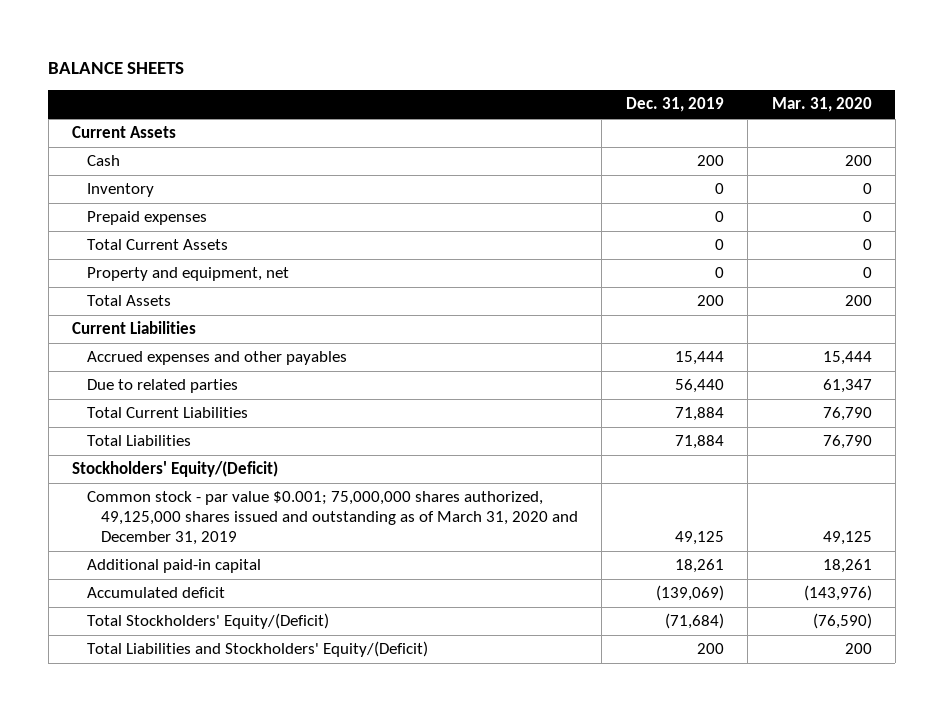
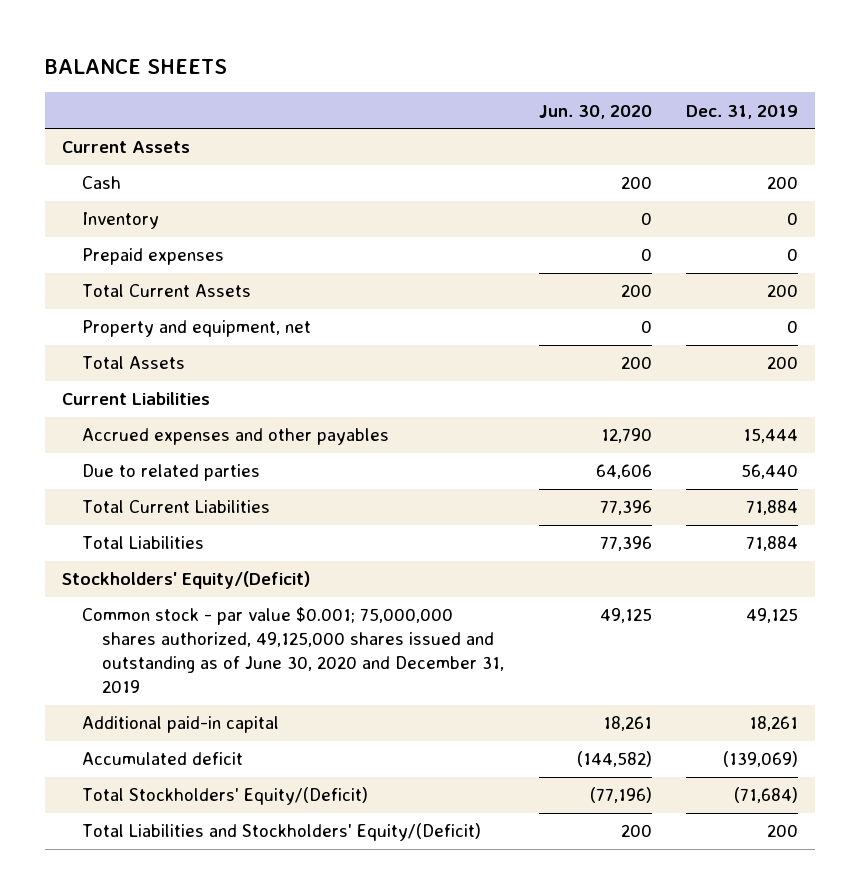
- | Dec. 31, 2019 | Mar. 31, 2020
+ | Jun. 30, 2020 | Dec. 31, 2019
- Total Current Assets | 0 | 0
+ Total Current Assets | 200 | 200
- Common stock - par value $0.001; 75,000,000 shares authorized, 49,125,000 shares issued and outstanding as of March 31, 2020 and December 31, 2019 | 49,125 | 49,125
+ Common stock - par value $0.001; 75,000,000 shares authorized, 49,125,000 shares issued and outstanding as of June 30, 2020 and December 31, 2019 | 49,125 | 49,125

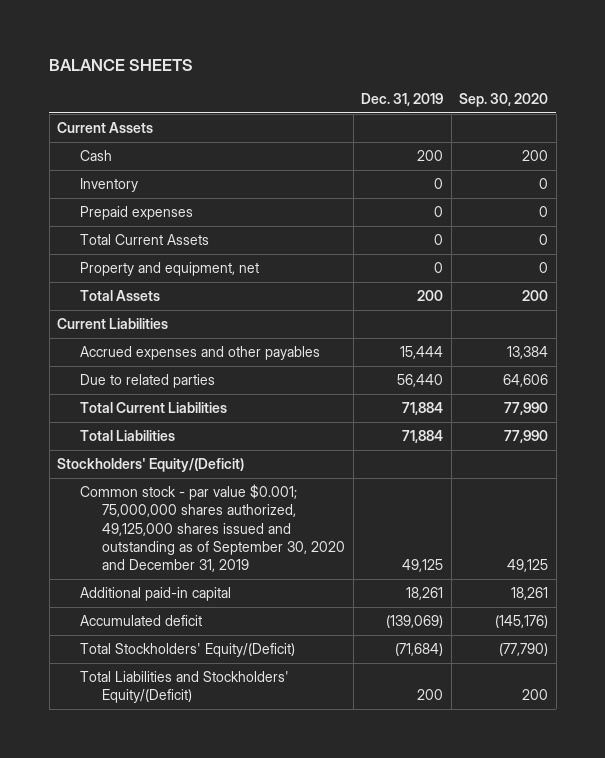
- | Jun. 30, 2020 | Dec. 31, 2019
+ | Dec. 31, 2019 | Sep. 30, 2020
- Total Current Assets | 200 | 200
+ Total Current Assets | 0 | 0
- Common stock - par value $0.001; 75,000,000 shares authorized, 49,125,000 shares issued and outstanding as of June 30, 2020 and December 31, 2019 | 49,125 | 49,125
+ Common stock - par value $0.001; 75,000,000 shares authorized, 49,125,000 shares issued and outstanding as of September 30, 2020 and December 31, 2019 | 49,125 | 49,125

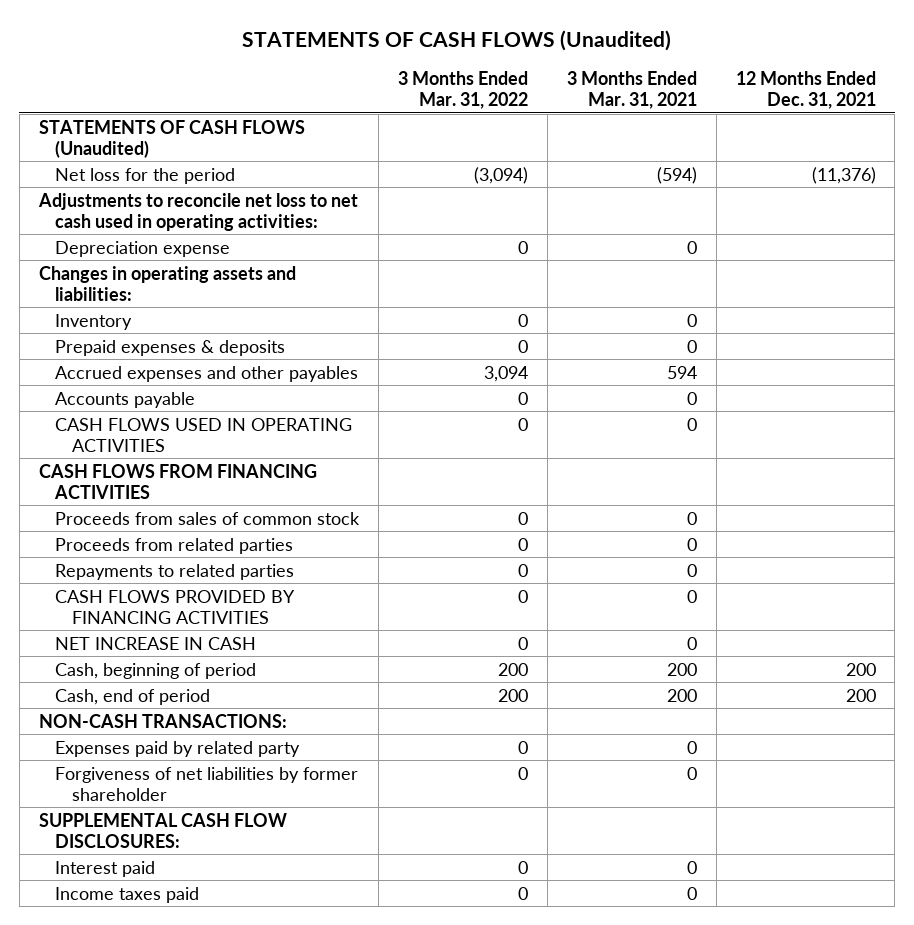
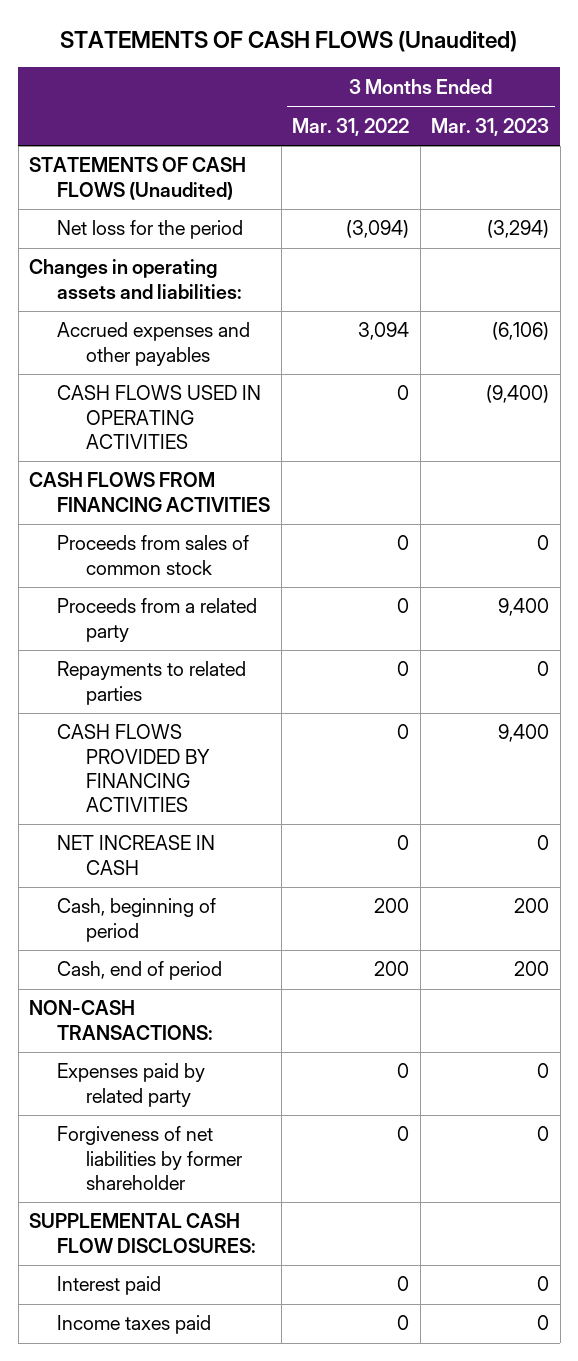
- | 3 Months Ended Mar. 31, 2022 | 3 Months Ended Mar. 31, 2021 | 12 Months Ended Dec. 31, 2021
+ | 3 Months Ended Mar. 31, 2022 | 3 Months Ended Mar. 31, 2023
- Adjustments to reconcile net loss to net cash used in operating activities:
- Depreciation expense | 0 | 0 |
- Inventory | 0 | 0 |
- Prepaid expenses & deposits | 0 | 0 |
- Accounts payable | 0 | 0 |
- Proceeds from related parties | 0 | 0 |
+ Proceeds from a related party | 0 | 9,400

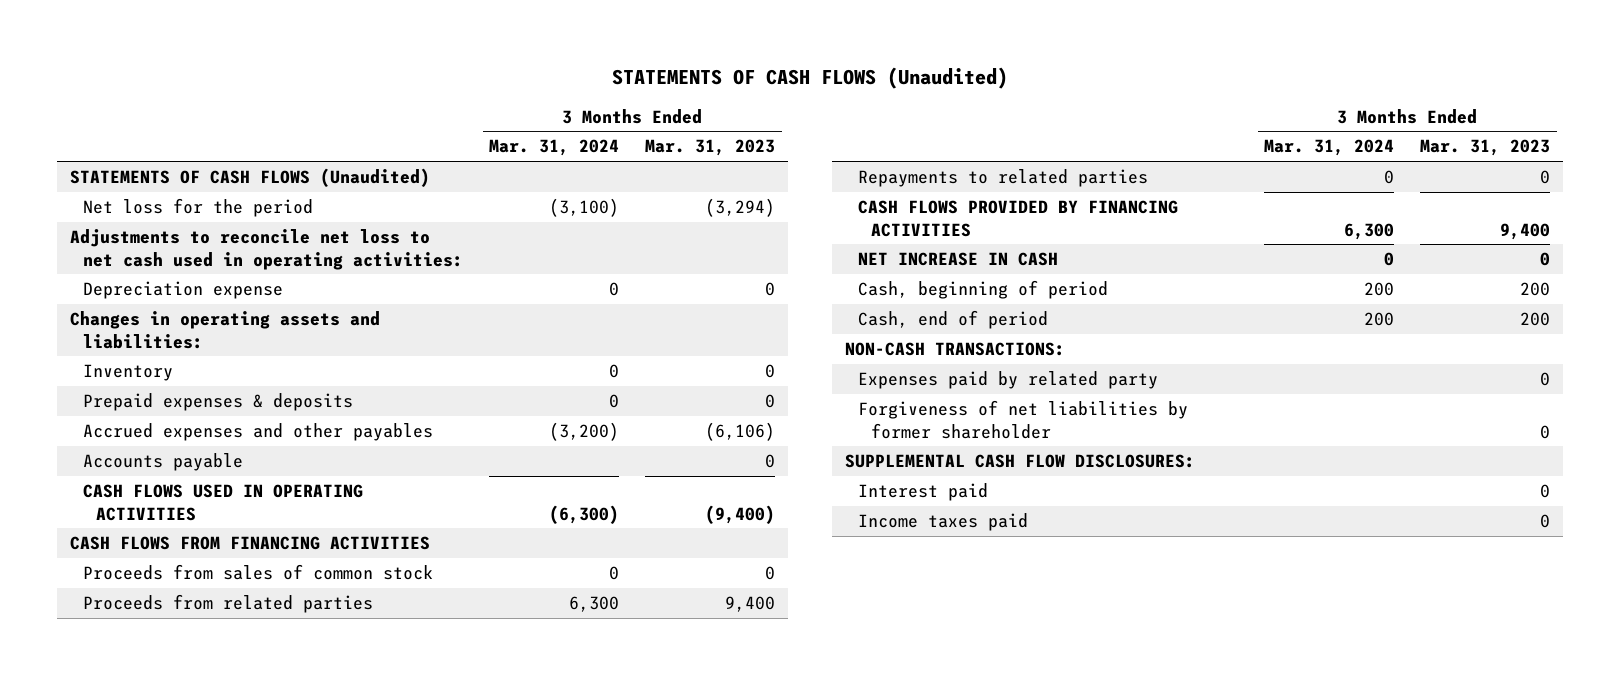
- | 3 Months Ended Mar. 31, 2022 | 3 Months Ended Mar. 31, 2023
+ | 3 Months Ended Mar. 31, 2024 | 3 Months Ended Mar. 31, 2023
+ Adjustments to reconcile net loss to net cash used in operating activities:
+ Depreciation expense | 0 | 0
+ Inventory | 0 | 0
+ Prepaid expenses & deposits | 0 | 0
+ Accounts payable | | 0
- Proceeds from a related party | 0 | 9,400
+ Proceeds from related parties | 6,300 | 9,400

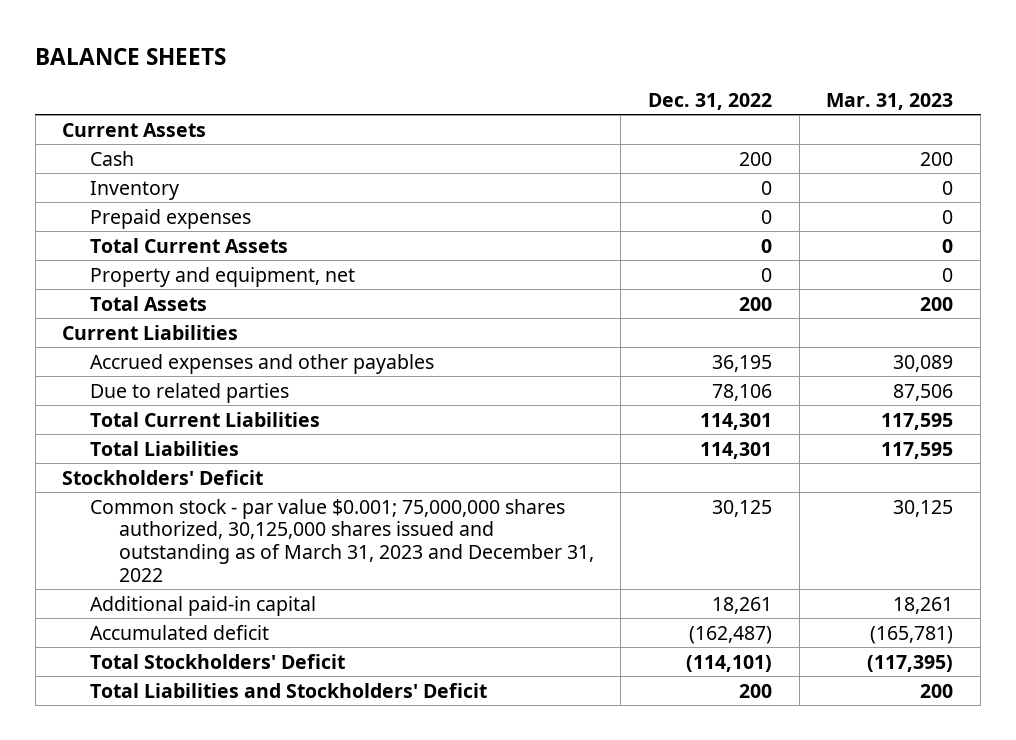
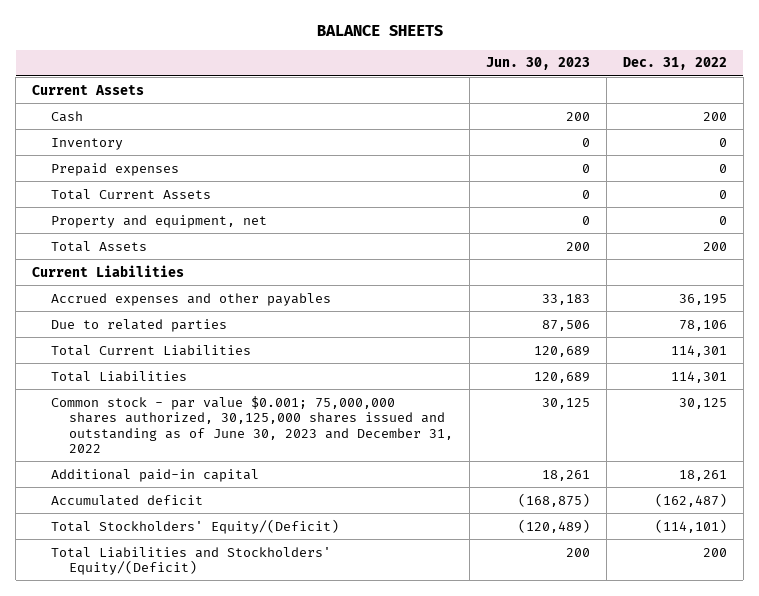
- | Dec. 31, 2022 | Mar. 31, 2023
+ | Jun. 30, 2023 | Dec. 31, 2022
- Stockholders' Deficit
- Common stock - par value $0.001; 75,000,000 shares authorized, 30,125,000 shares issued and outstanding as of March 31, 2023 and December 31, 2022 | 30,125 | 30,125
+ Common stock - par value $0.001; 75,000,000 shares authorized, 30,125,000 shares issued and outstanding as of June 30, 2023 and December 31, 2022 | 30,125 | 30,125
- Total Stockholders' Deficit | (114,101) | (117,395)
- Total Liabilities and Stockholders' Deficit | 200 | 200
+ Total Stockholders' Equity/(Deficit) | (120,489) | (114,101)
+ Total Liabilities and Stockholders' Equity/(Deficit) | 200 | 200

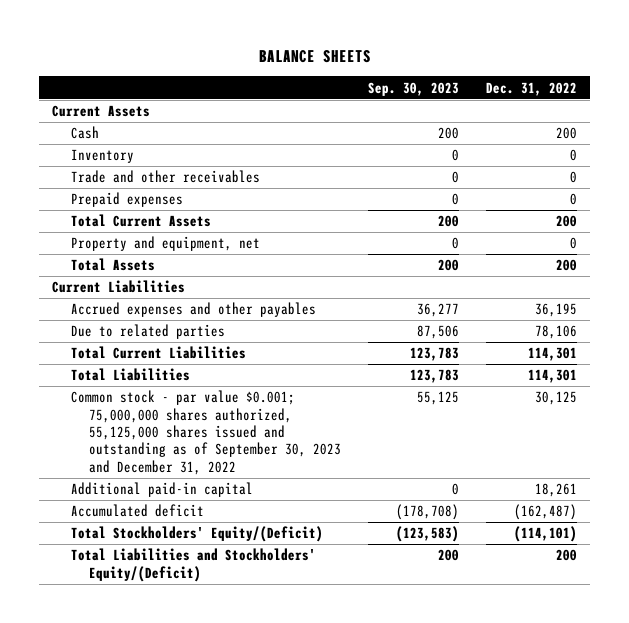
- | Jun. 30, 2023 | Dec. 31, 2022
+ | Sep. 30, 2023 | Dec. 31, 2022
+ Trade and other receivables | 0 | 0
- Total Current Assets | 0 | 0
+ Total Current Assets | 200 | 200
- Common stock - par value $0.001; 75,000,000 shares authorized, 30,125,000 shares issued and outstanding as of June 30, 2023 and December 31, 2022 | 30,125 | 30,125
+ Common stock - par value $0.001; 75,000,000 shares authorized, 55,125,000 shares issued and outstanding as of September 30, 2023 and December 31, 2022 | 55,125 | 30,125

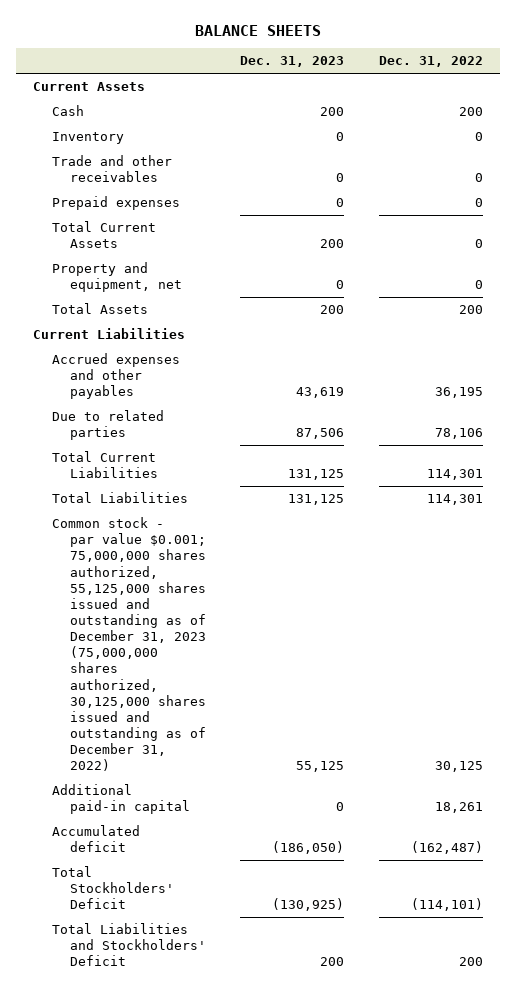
- | Sep. 30, 2023 | Dec. 31, 2022
+ | Dec. 31, 2023 | Dec. 31, 2022
- Total Current Assets | 200 | 200
+ Total Current Assets | 200 | 0
- Common stock - par value $0.001; 75,000,000 shares authorized, 55,125,000 shares issued and outstanding as of September 30, 2023 and December 31, 2022 | 55,125 | 30,125
+ Common stock - par value $0.001; 75,000,000 shares authorized, 55,125,000 shares issued and outstanding as of December 31, 2023 (75,000,000 shares authorized, 30,125,000 shares issued and outstanding as of December 31, 2022) | 55,125 | 30,125
- Total Stockholders' Equity/(Deficit) | (123,583) | (114,101)
- Total Liabilities and Stockholders' Equity/(Deficit) | 200 | 200
+ Total Stockholders' Deficit | (130,925) | (114,101)
+ Total Liabilities and Stockholders' Deficit | 200 | 200

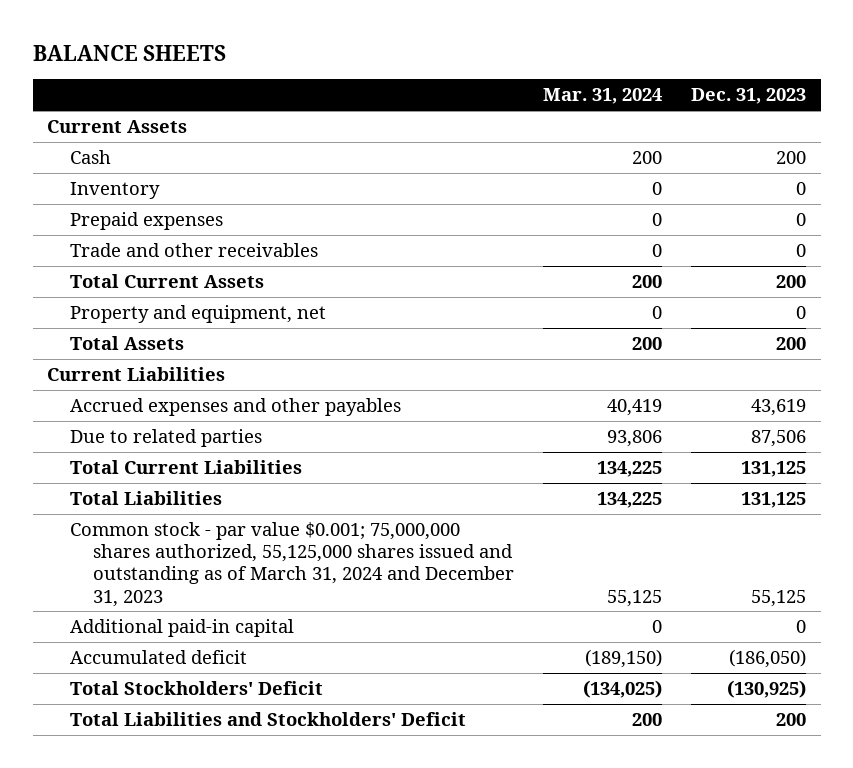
- | Dec. 31, 2023 | Dec. 31, 2022
+ | Mar. 31, 2024 | Dec. 31, 2023
moved down: Trade and other receivables | 0 | 0
- Common stock - par value $0.001; 75,000,000 shares authorized, 55,125,000 shares issued and outstanding as of December 31, 2023 (75,000,000 shares authorized, 30,125,000 shares issued and outstanding as of December 31, 2022) | 55,125 | 30,125
+ Common stock - par value $0.001; 75,000,000 shares authorized, 55,125,000 shares issued and outstanding as of March 31, 2024 and December 31, 2023 | 55,125 | 55,125

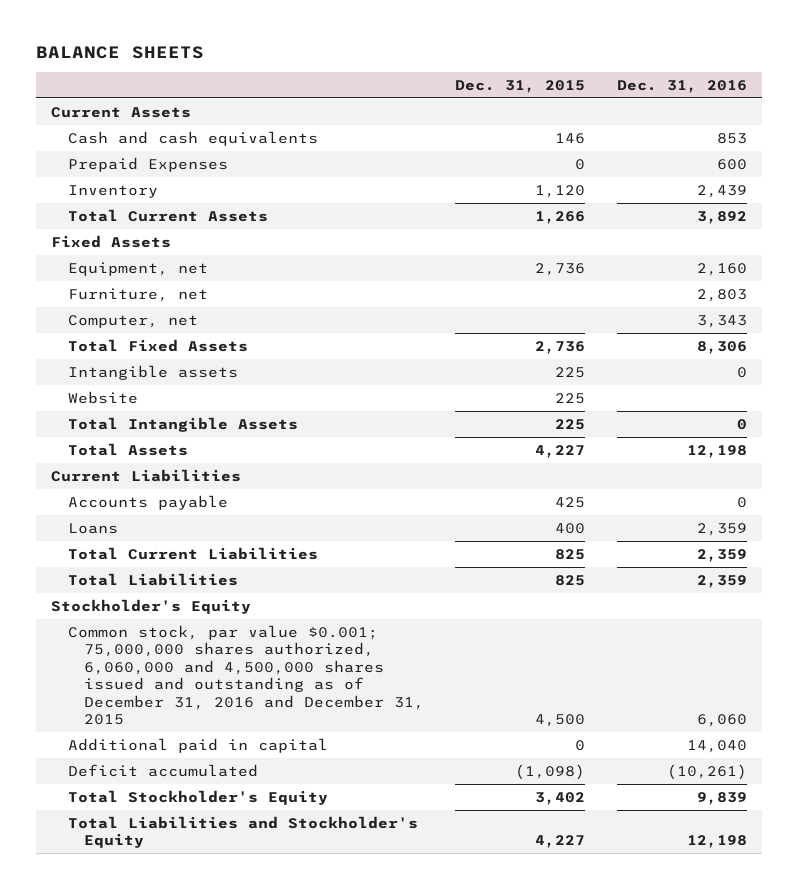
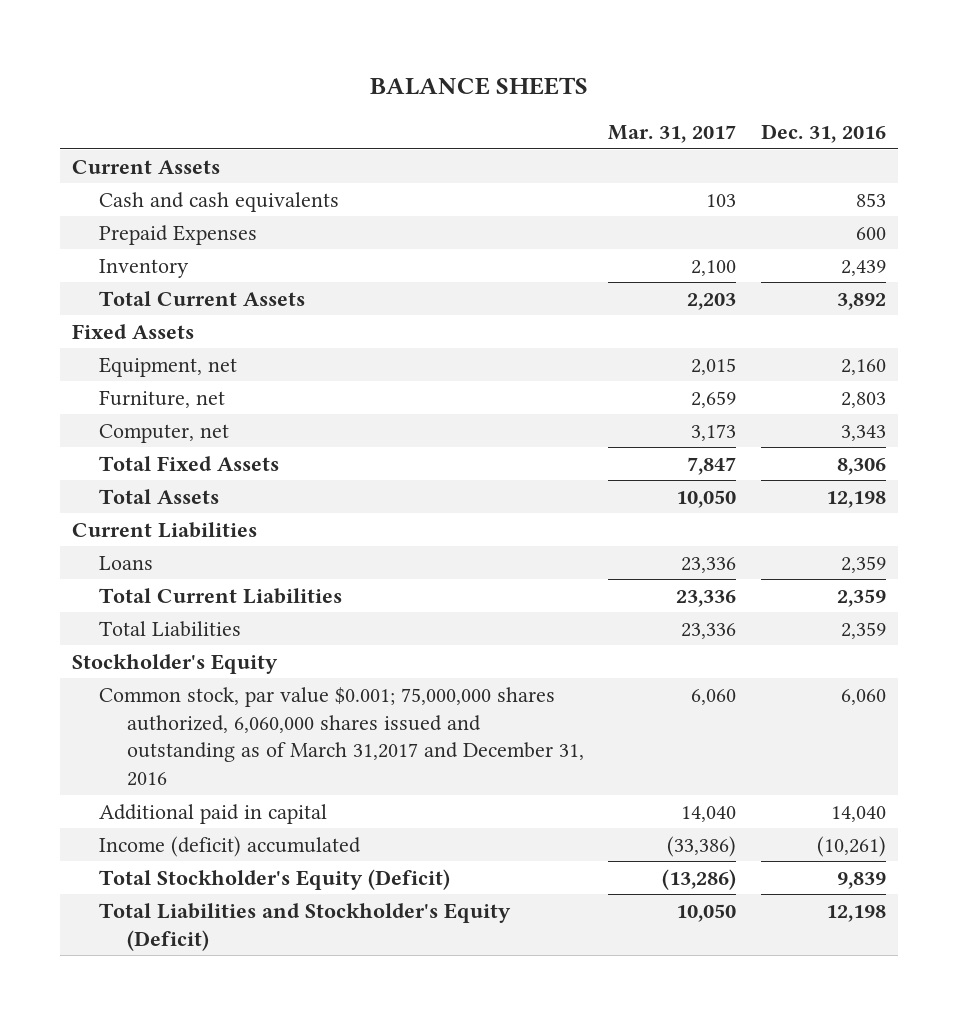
- | Dec. 31, 2015 | Dec. 31, 2016
+ | Mar. 31, 2017 | Dec. 31, 2016
- Intangible assets | 225 | 0
- Website | 225 |
- Total Intangible Assets | 225 | 0
- Accounts payable | 425 | 0
- Common stock, par value $0.001; 75,000,000 shares authorized, 6,060,000 and 4,500,000 shares issued and outstanding as of December 31, 2016 and December 31, 2015 | 4,500 | 6,060
+ Common stock, par value $0.001; 75,000,000 shares authorized, 6,060,000 shares issued and outstanding as of March 31,2017 and December 31, 2016 | 6,060 | 6,060
- Deficit accumulated | (1,098) | (10,261)
- Total Stockholder's Equity | 3,402 | 9,839
- Total Liabilities and Stockholder's Equity | 4,227 | 12,198
+ Income (deficit) accumulated | (33,386) | (10,261)
+ Total Stockholder's Equity (Deficit) | (13,286) | 9,839
+ Total Liabilities and Stockholder's Equity (Deficit) | 10,050 | 12,198

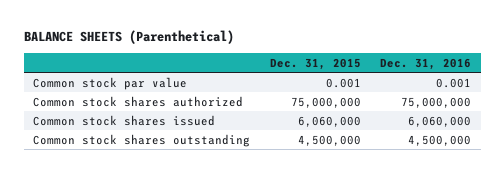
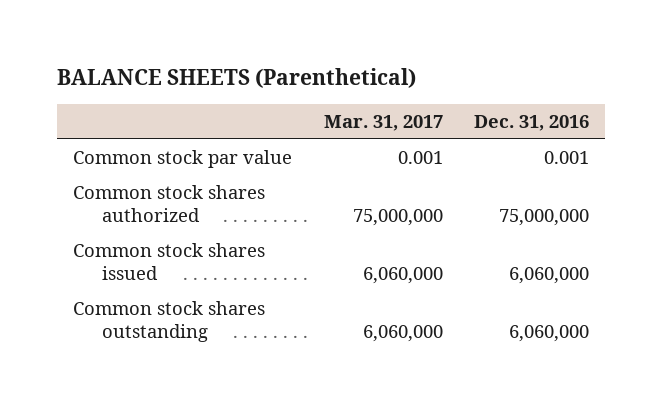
- | Dec. 31, 2015 | Dec. 31, 2016
+ | Mar. 31, 2017 | Dec. 31, 2016
- Common stock shares outstanding | 4,500,000 | 4,500,000
+ Common stock shares outstanding | 6,060,000 | 6,060,000

